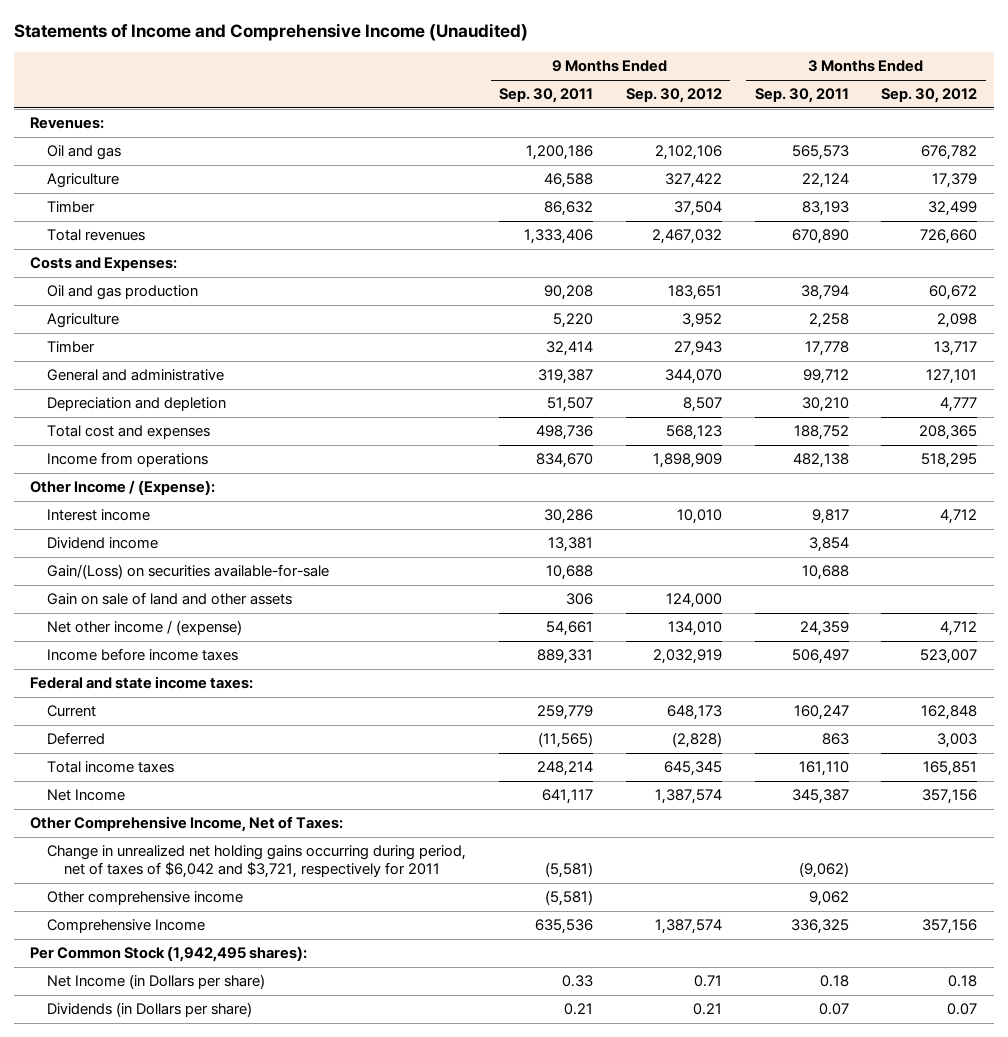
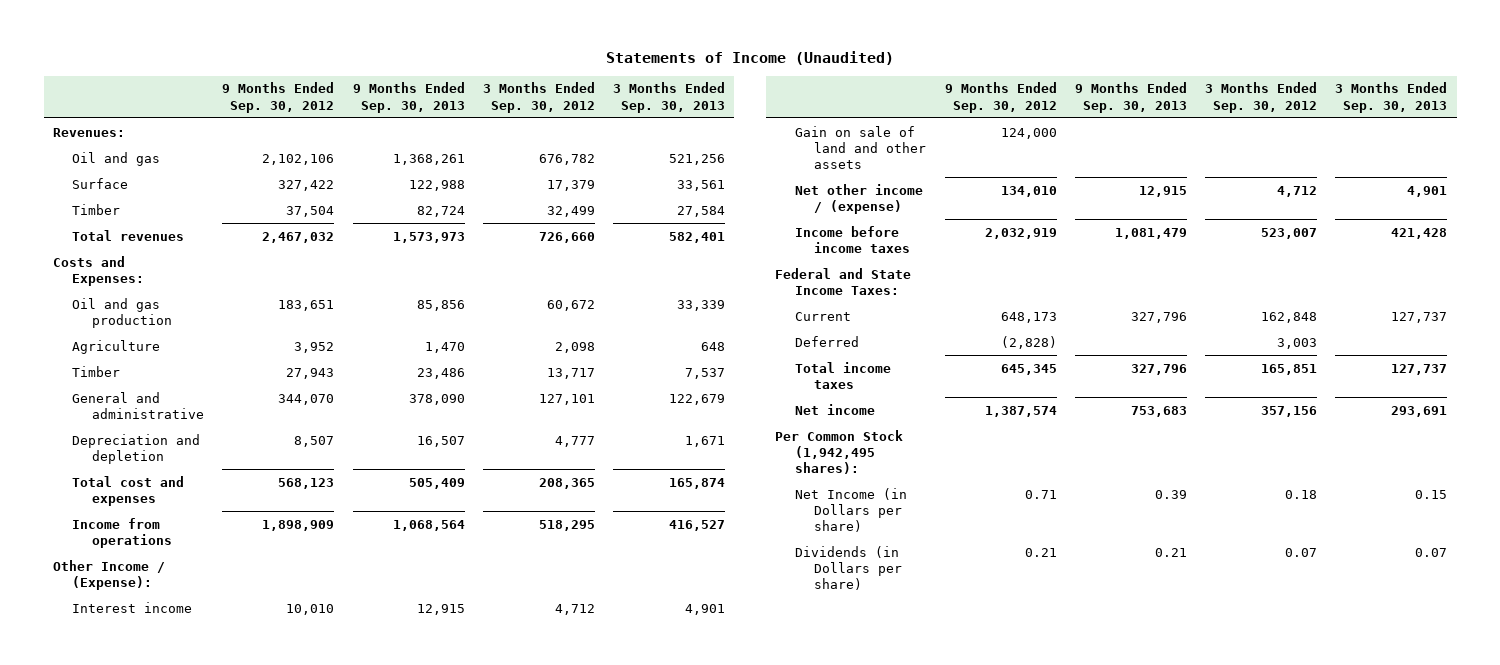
- Statements of Income and Comprehensive Income (Unaudited)
+ Statements of Income (Unaudited)
- | 9 Months Ended Sep. 30, 2011 | 9 Months Ended Sep. 30, 2012 | 3 Months Ended Sep. 30, 2011 | 3 Months Ended Sep. 30, 2012
+ | 9 Months Ended Sep. 30, 2012 | 9 Months Ended Sep. 30, 2013 | 3 Months Ended Sep. 30, 2012 | 3 Months Ended Sep. 30, 2013
- Agriculture | 46,588 | 327,422 | 22,124 | 17,379
+ Surface | 327,422 | 122,988 | 17,379 | 33,561
- Dividend income | 13,381 | | 3,854 |
- Gain/(Loss) on securities available-for-sale | 10,688 | | 10,688 |
- Federal and state income taxes:
+ Federal and State Income Taxes:
- Net Income | 641,117 | 1,387,574 | 345,387 | 357,156
- Other Comprehensive Income, Net of Taxes:
- Change in unrealized net holding gains occurring during period, net of taxes of $6,042 and $3,721, respectively for 2011 | (5,581) | | (9,062) |
- Other comprehensive income | (5,581) | | 9,062 |
- Comprehensive Income | 635,536 | 1,387,574 | 336,325 | 357,156
+ Net income | 1,387,574 | 753,683 | 357,156 | 293,691

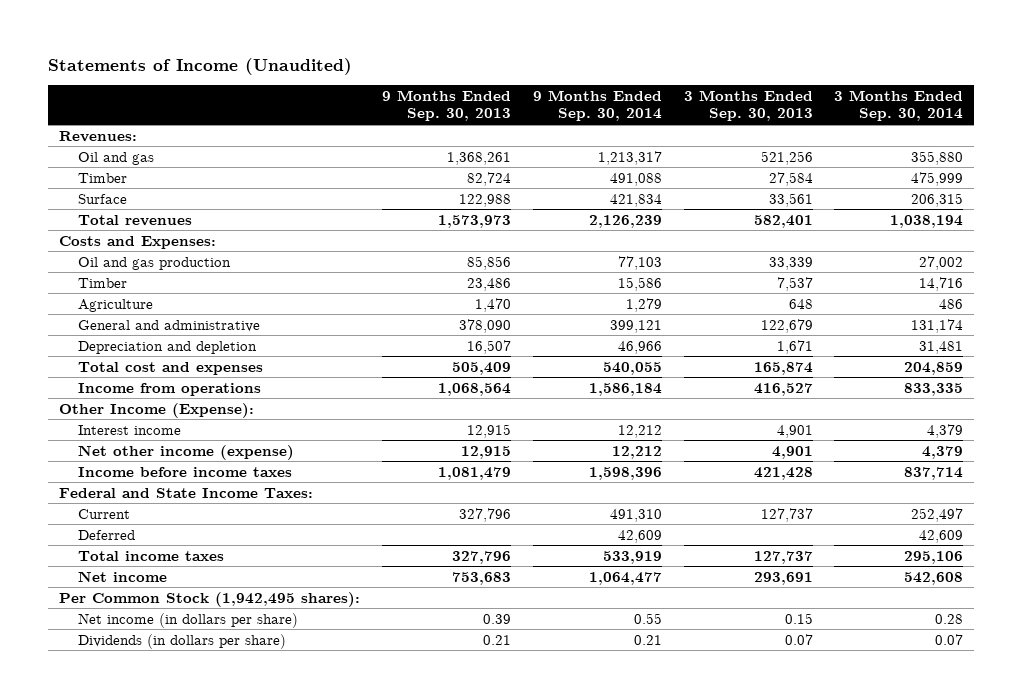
- | 9 Months Ended Sep. 30, 2012 | 9 Months Ended Sep. 30, 2013 | 3 Months Ended Sep. 30, 2012 | 3 Months Ended Sep. 30, 2013
+ | 9 Months Ended Sep. 30, 2013 | 9 Months Ended Sep. 30, 2014 | 3 Months Ended Sep. 30, 2013 | 3 Months Ended Sep. 30, 2014
moved down: Surface | 122,988 | 421,834 | 33,561 | 206,315
moved down: Agriculture | 1,470 | 1,279 | 648 | 486
- Other Income / (Expense):
+ Other Income (Expense):
- Gain on sale of land and other assets | 124,000 | | |
- Net other income / (expense) | 134,010 | 12,915 | 4,712 | 4,901
+ Net other income (expense) | 12,915 | 12,212 | 4,901 | 4,379
- Net Income (in Dollars per share) | 0.71 | 0.39 | 0.18 | 0.15
- Dividends (in Dollars per share) | 0.21 | 0.21 | 0.07 | 0.07
+ Net income (in dollars per share) | 0.39 | 0.55 | 0.15 | 0.28
+ Dividends (in dollars per share) | 0.21 | 0.21 | 0.07 | 0.07

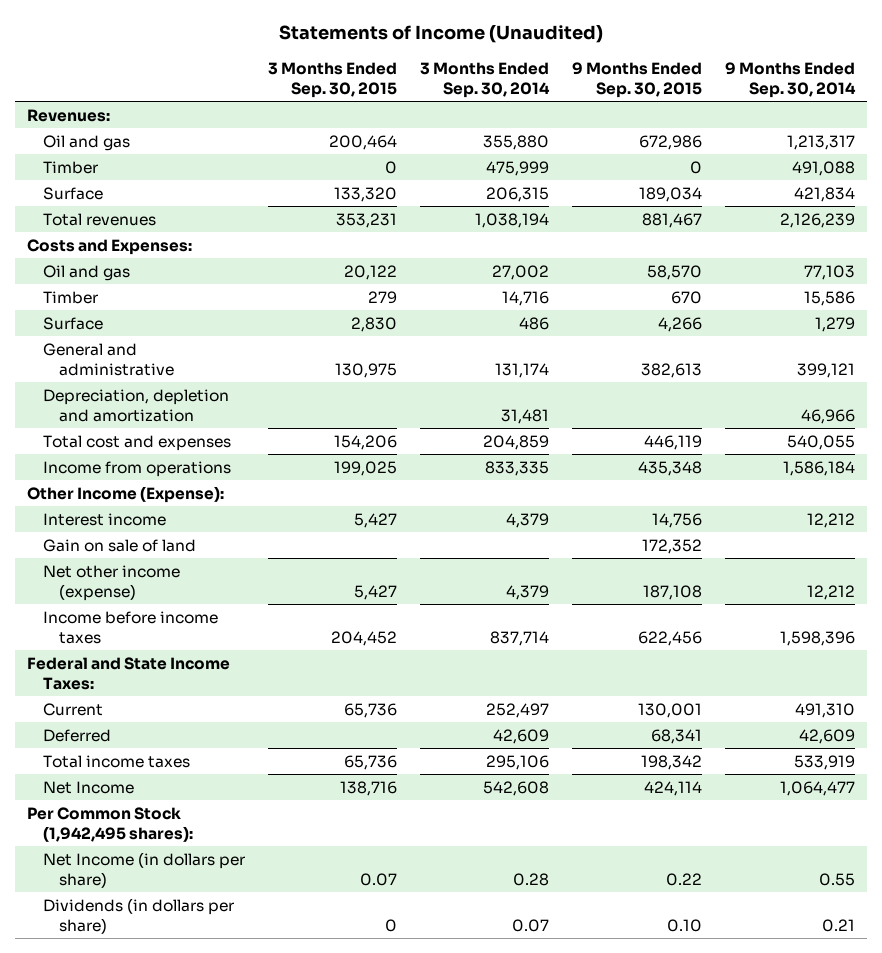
- | 9 Months Ended Sep. 30, 2013 | 9 Months Ended Sep. 30, 2014 | 3 Months Ended Sep. 30, 2013 | 3 Months Ended Sep. 30, 2014
+ | 3 Months Ended Sep. 30, 2015 | 3 Months Ended Sep. 30, 2014 | 9 Months Ended Sep. 30, 2015 | 9 Months Ended Sep. 30, 2014
- Oil and gas production | 85,856 | 77,103 | 33,339 | 27,002
+ Oil and gas | 20,122 | 27,002 | 58,570 | 77,103
- Agriculture | 1,470 | 1,279 | 648 | 486
+ Surface | 2,830 | 486 | 4,266 | 1,279
- Depreciation and depletion | 16,507 | 46,966 | 1,671 | 31,481
+ Depreciation, depletion and amortization | | 31,481 | | 46,966
+ Gain on sale of land | | | 172,352 |
- Net income | 753,683 | 1,064,477 | 293,691 | 542,608
+ Net Income | 138,716 | 542,608 | 424,114 | 1,064,477
- Net income (in dollars per share) | 0.39 | 0.55 | 0.15 | 0.28
+ Net Income (in dollars per share) | 0.07 | 0.28 | 0.22 | 0.55

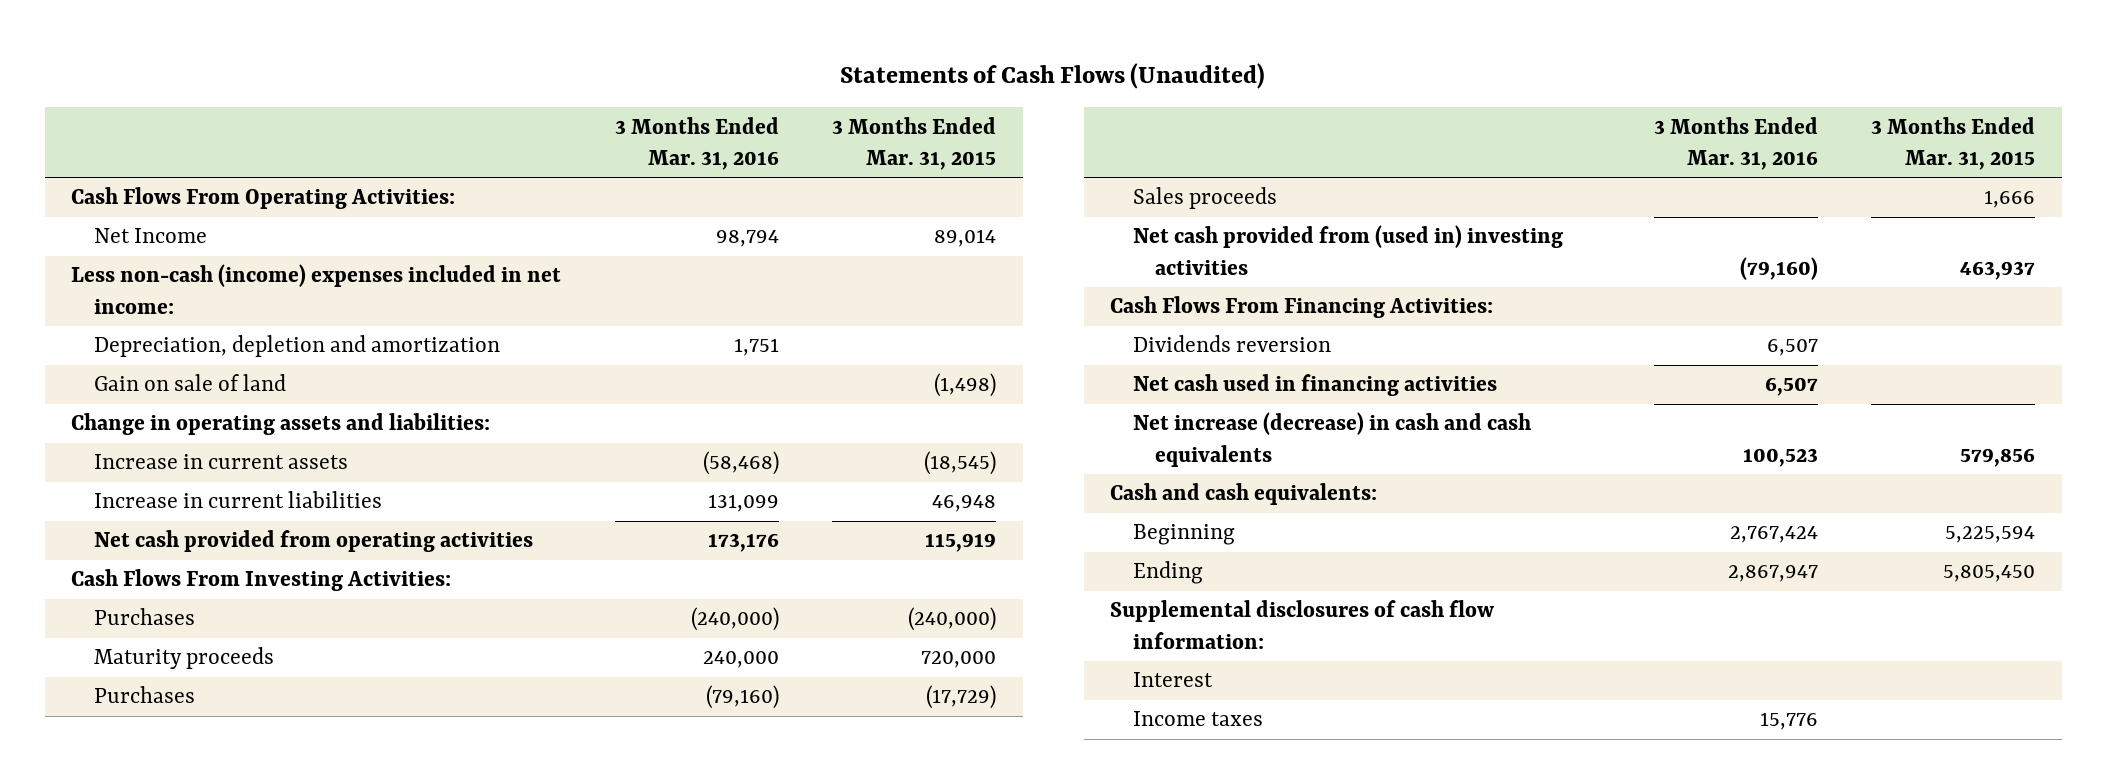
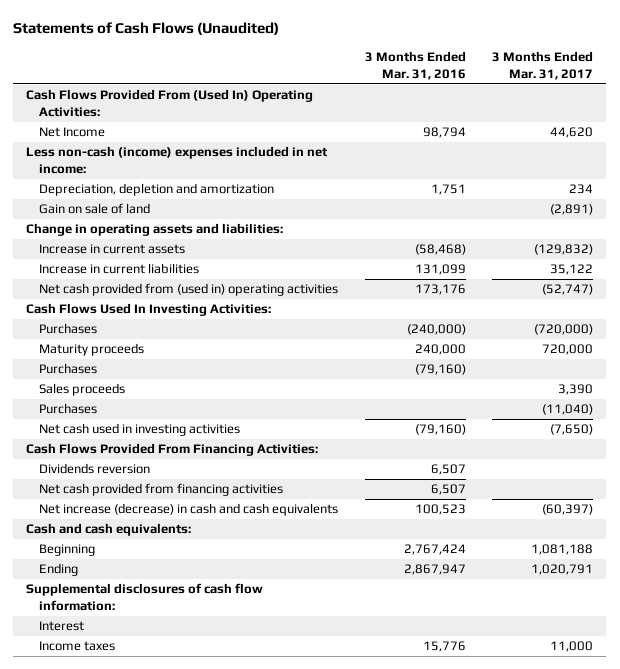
- | 3 Months Ended Mar. 31, 2016 | 3 Months Ended Mar. 31, 2015
+ | 3 Months Ended Mar. 31, 2016 | 3 Months Ended Mar. 31, 2017
- Cash Flows From Operating Activities:
+ Cash Flows Provided From (Used In) Operating Activities:
- Net cash provided from operating activities | 173,176 | 115,919
- Cash Flows From Investing Activities:
+ Net cash provided from (used in) operating activities | 173,176 | (52,747)
+ Cash Flows Used In Investing Activities:
- Net cash provided from (used in) investing activities | (79,160) | 463,937
- Cash Flows From Financing Activities:
+ Purchases | | (11,040)
+ Net cash used in investing activities | (79,160) | (7,650)
+ Cash Flows Provided From Financing Activities:
- Net cash used in financing activities | 6,507 |
+ Net cash provided from financing activities | 6,507 |

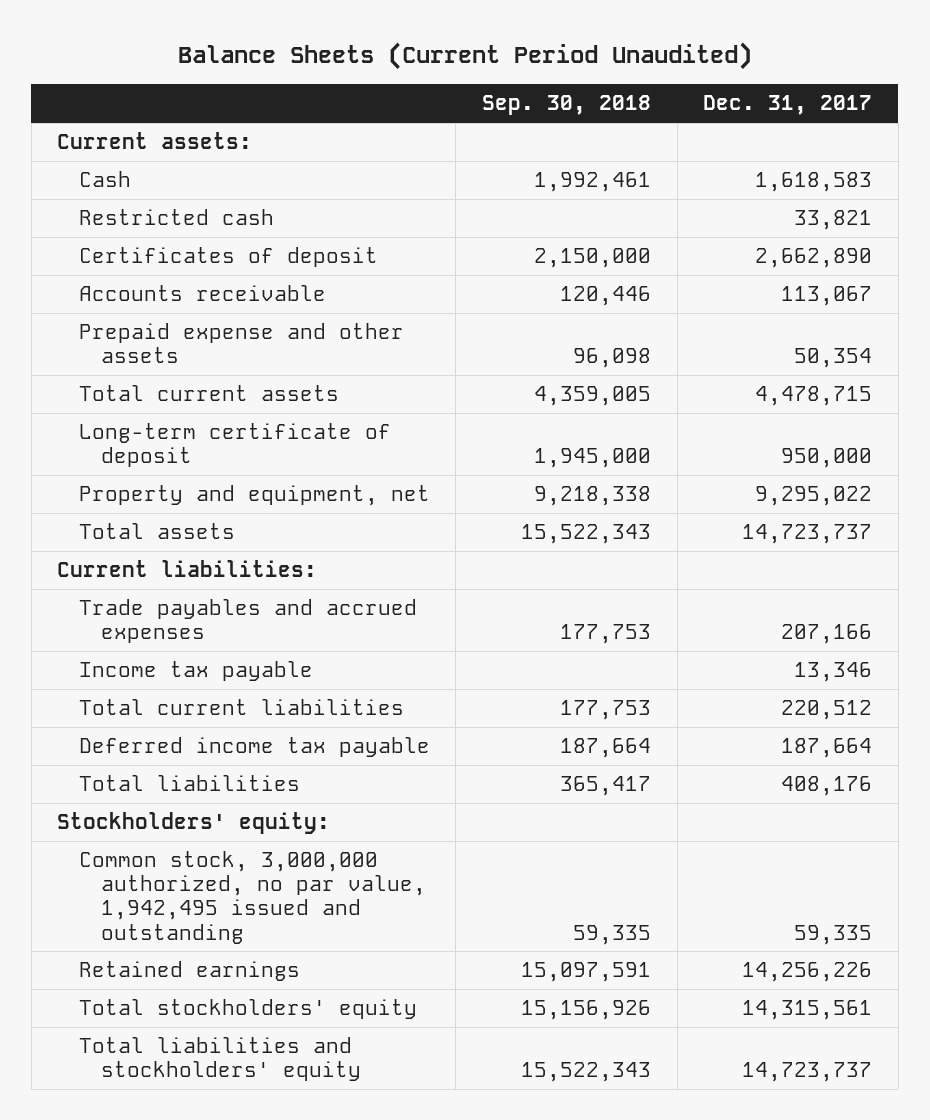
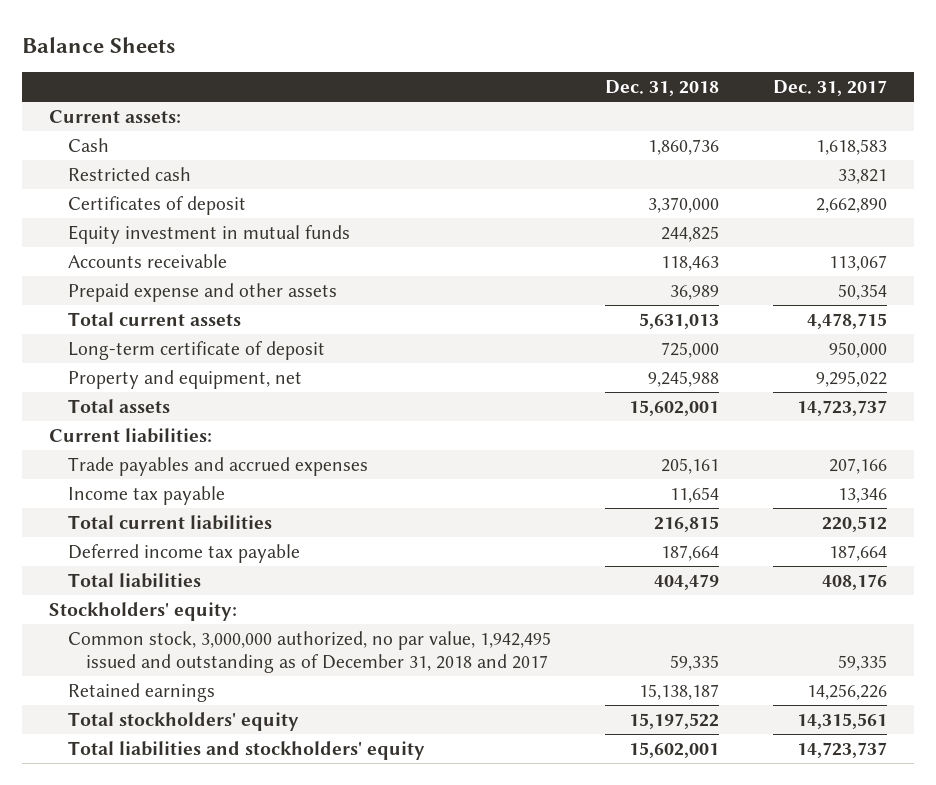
- Balance Sheets (Current Period Unaudited)
+ Balance Sheets
- | Sep. 30, 2018 | Dec. 31, 2017
+ | Dec. 31, 2018 | Dec. 31, 2017
+ Equity investment in mutual funds | 244,825 |
- Common stock, 3,000,000 authorized, no par value, 1,942,495 issued and outstanding | 59,335 | 59,335
+ Common stock, 3,000,000 authorized, no par value, 1,942,495 issued and outstanding as of December 31, 2018 and 2017 | 59,335 | 59,335

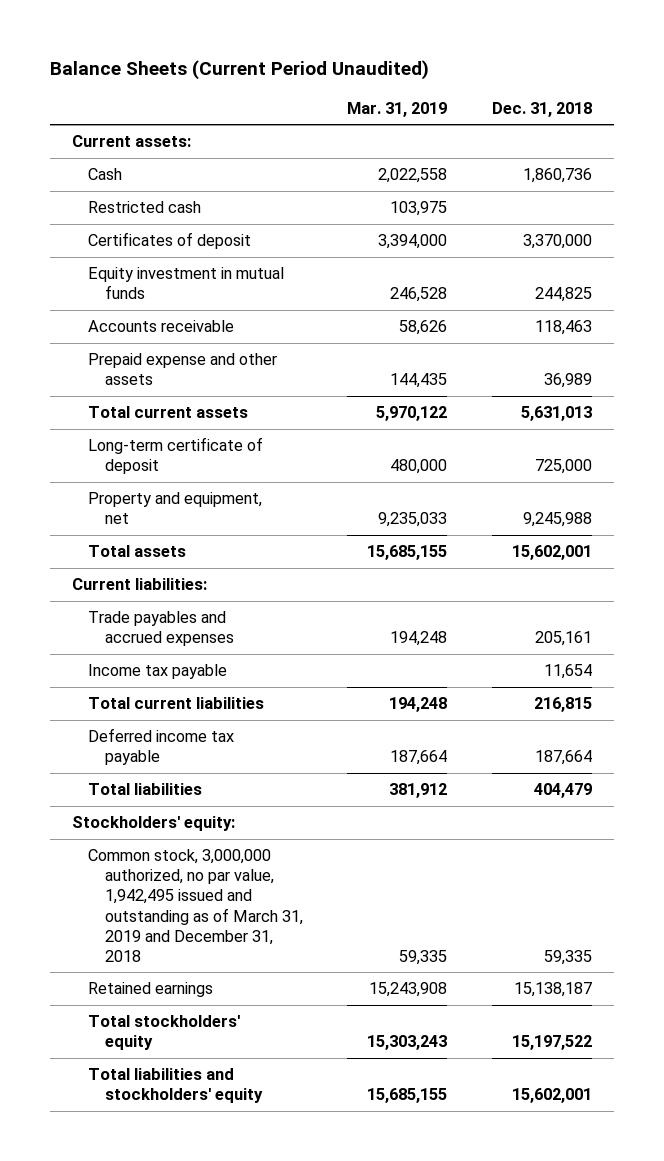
- Balance Sheets
+ Balance Sheets (Current Period Unaudited)
- | Dec. 31, 2018 | Dec. 31, 2017
+ | Mar. 31, 2019 | Dec. 31, 2018
- Common stock, 3,000,000 authorized, no par value, 1,942,495 issued and outstanding as of December 31, 2018 and 2017 | 59,335 | 59,335
+ Common stock, 3,000,000 authorized, no par value, 1,942,495 issued and outstanding as of March 31, 2019 and December 31, 2018 | 59,335 | 59,335

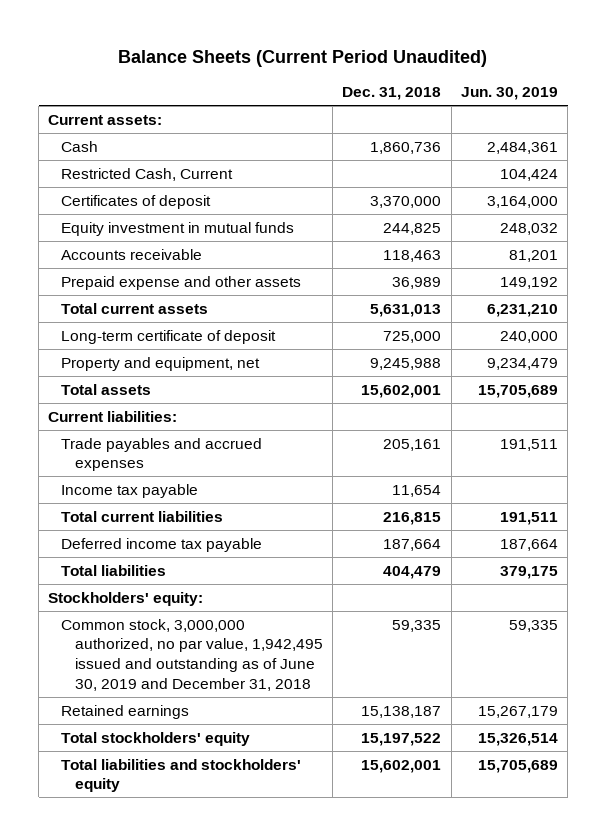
- | Mar. 31, 2019 | Dec. 31, 2018
+ | Dec. 31, 2018 | Jun. 30, 2019
- Restricted cash | 103,975 |
+ Restricted Cash, Current | | 104,424
- Common stock, 3,000,000 authorized, no par value, 1,942,495 issued and outstanding as of March 31, 2019 and December 31, 2018 | 59,335 | 59,335
+ Common stock, 3,000,000 authorized, no par value, 1,942,495 issued and outstanding as of June 30, 2019 and December 31, 2018 | 59,335 | 59,335

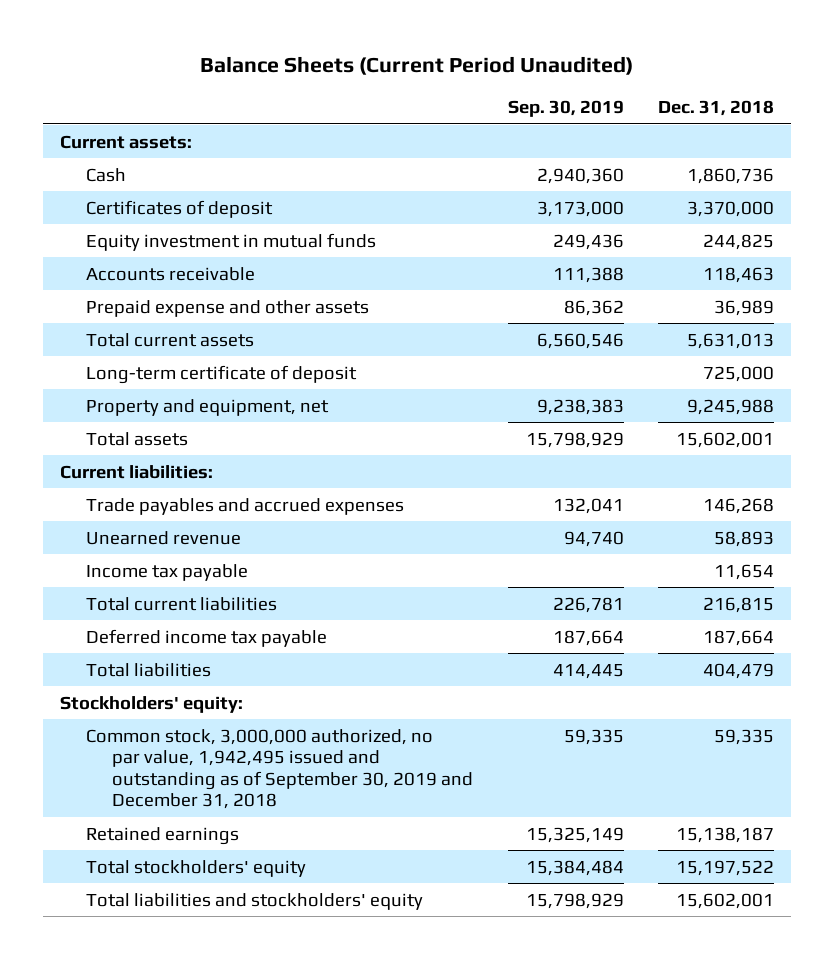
- | Dec. 31, 2018 | Jun. 30, 2019
+ | Sep. 30, 2019 | Dec. 31, 2018
- Restricted Cash, Current | | 104,424
- Trade payables and accrued expenses | 205,161 | 191,511
+ Trade payables and accrued expenses | 132,041 | 146,268
+ Unearned revenue | 94,740 | 58,893
- Common stock, 3,000,000 authorized, no par value, 1,942,495 issued and outstanding as of June 30, 2019 and December 31, 2018 | 59,335 | 59,335
+ Common stock, 3,000,000 authorized, no par value, 1,942,495 issued and outstanding as of September 30, 2019 and December 31, 2018 | 59,335 | 59,335

